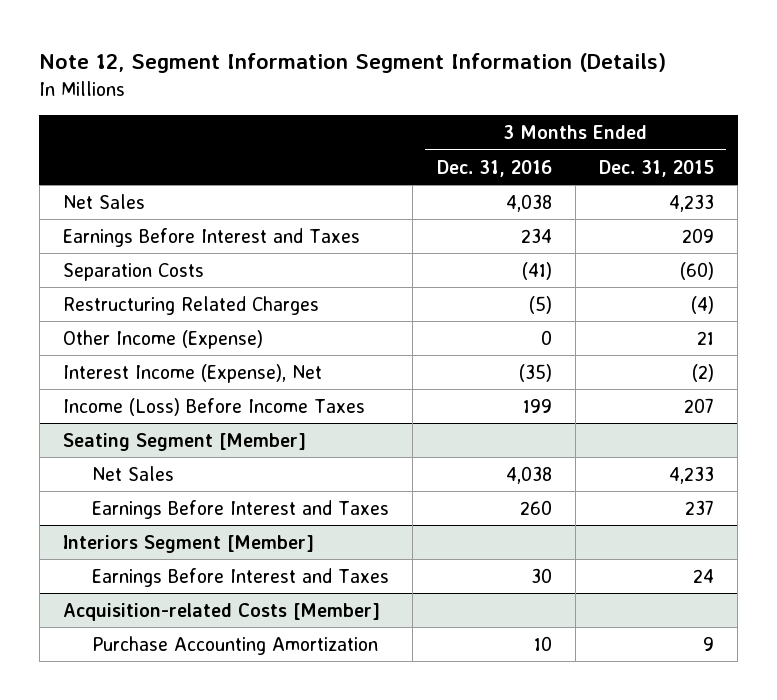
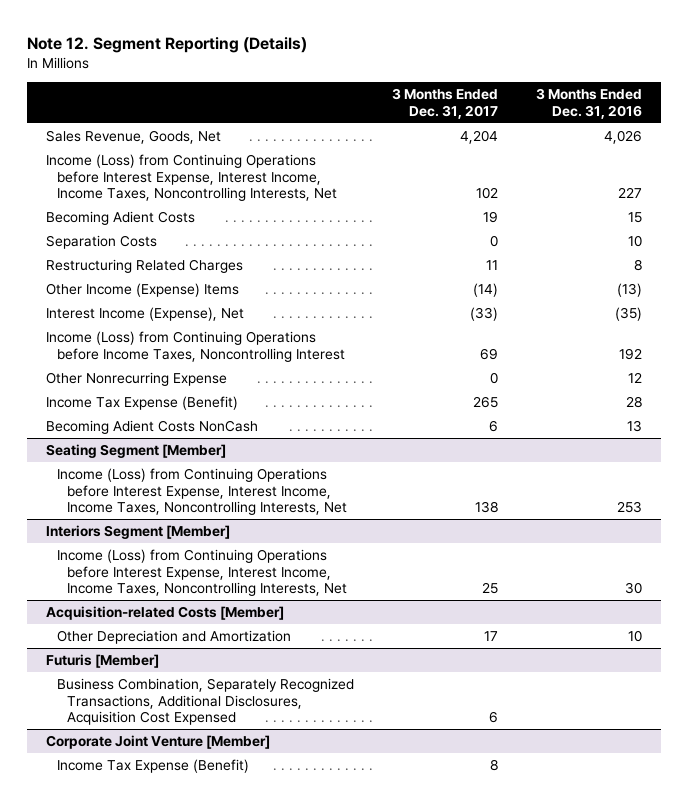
- Note 12, Segment Information Segment Information (Details)
+ Note 12. Segment Reporting (Details)
- | 3 Months Ended Dec. 31, 2016 | 3 Months Ended Dec. 31, 2015
+ | 3 Months Ended Dec. 31, 2017 | 3 Months Ended Dec. 31, 2016
- Net Sales | 4,038 | 4,233
- Earnings Before Interest and Taxes | 234 | 209
- Separation Costs | (41) | (60)
- Restructuring Related Charges | (5) | (4)
- Other Income (Expense) | 0 | 21
+ Sales Revenue, Goods, Net | 4,204 | 4,026
+ Income (Loss) from Continuing Operations before Interest Expense, Interest Income, Income Taxes, Noncontrolling Interests, Net | 102 | 227
+ Becoming Adient Costs | 19 | 15
+ Separation Costs | 0 | 10
+ Restructuring Related Charges | 11 | 8
+ Other Income (Expense) Items | (14) | (13)
- Income (Loss) Before Income Taxes | 199 | 207
+ Income (Loss) from Continuing Operations before Income Taxes, Noncontrolling Interest | 69 | 192
+ Other Nonrecurring Expense | 0 | 12
+ Income Tax Expense (Benefit) | 265 | 28
+ Becoming Adient Costs NonCash | 6 | 13
@ Seating Segment [Member]
- Net Sales | 4,038 | 4,233
- Earnings Before Interest and Taxes | 260 | 237
+ Income (Loss) from Continuing Operations before Interest Expense, Interest Income, Income Taxes, Noncontrolling Interests, Net | 138 | 253
@ Interiors Segment [Member]
- Earnings Before Interest and Taxes | 30 | 24
+ Income (Loss) from Continuing Operations before Interest Expense, Interest Income, Income Taxes, Noncontrolling Interests, Net | 25 | 30
@ Acquisition-related Costs [Member]
- Purchase Accounting Amortization | 10 | 9
+ Other Depreciation and Amortization | 17 | 10
+ Futuris [Member]
+ Business Combination, Separately Recognized Transactions, Additional Disclosures, Acquisition Cost Expensed | 6 |
+ Corporate Joint Venture [Member]
+ Income Tax Expense (Benefit) | 8 |

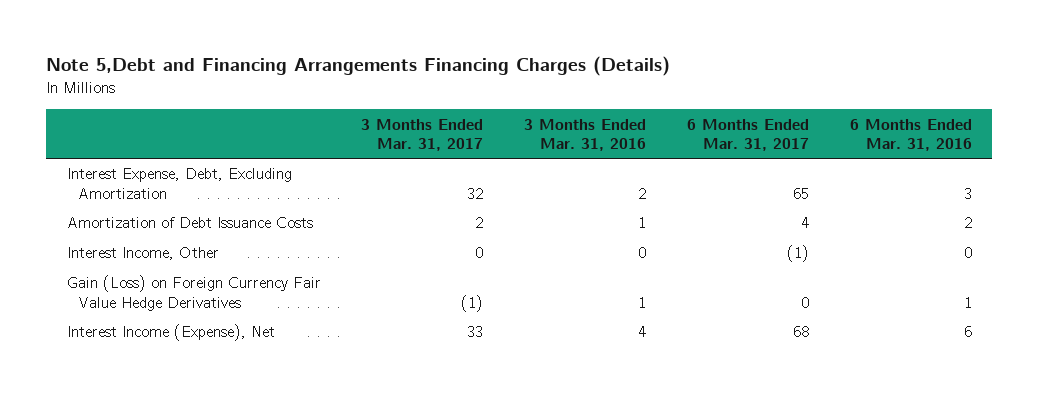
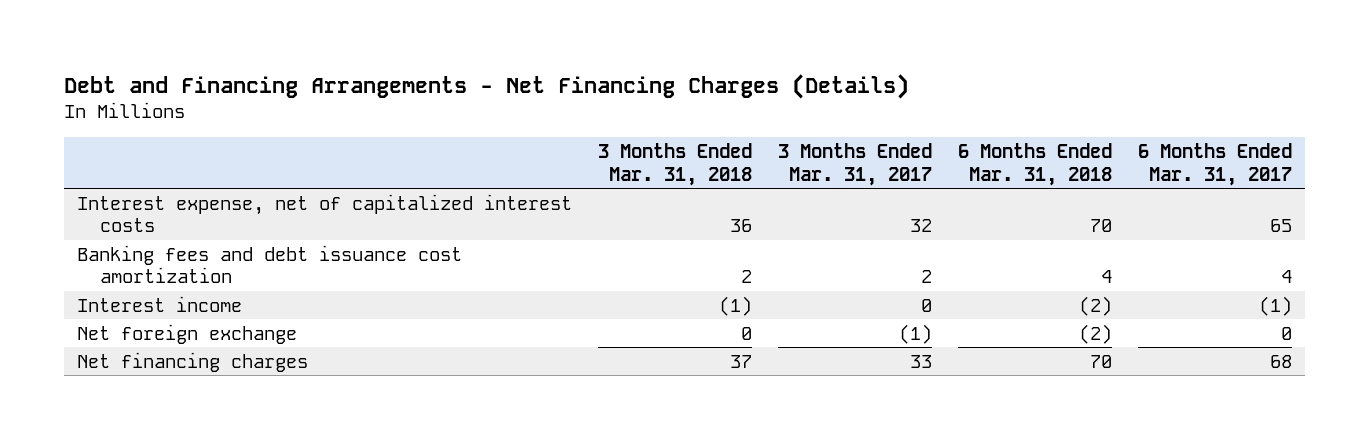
- Note 5,Debt and Financing Arrangements Financing Charges (Details)
+ Debt and Financing Arrangements - Net Financing Charges (Details)
- | 3 Months Ended Mar. 31, 2017 | 3 Months Ended Mar. 31, 2016 | 6 Months Ended Mar. 31, 2017 | 6 Months Ended Mar. 31, 2016
+ | 3 Months Ended Mar. 31, 2018 | 3 Months Ended Mar. 31, 2017 | 6 Months Ended Mar. 31, 2018 | 6 Months Ended Mar. 31, 2017
- Interest Expense, Debt, Excluding Amortization | 32 | 2 | 65 | 3
- Amortization of Debt Issuance Costs | 2 | 1 | 4 | 2
- Interest Income, Other | 0 | 0 | (1) | 0
- Gain (Loss) on Foreign Currency Fair Value Hedge Derivatives | (1) | 1 | 0 | 1
- Interest Income (Expense), Net | 33 | 4 | 68 | 6
+ Interest expense, net of capitalized interest costs | 36 | 32 | 70 | 65
+ Banking fees and debt issuance cost amortization | 2 | 2 | 4 | 4
+ Interest income | (1) | 0 | (2) | (1)
+ Net foreign exchange | 0 | (1) | (2) | 0
+ Net financing charges | 37 | 33 | 70 | 68

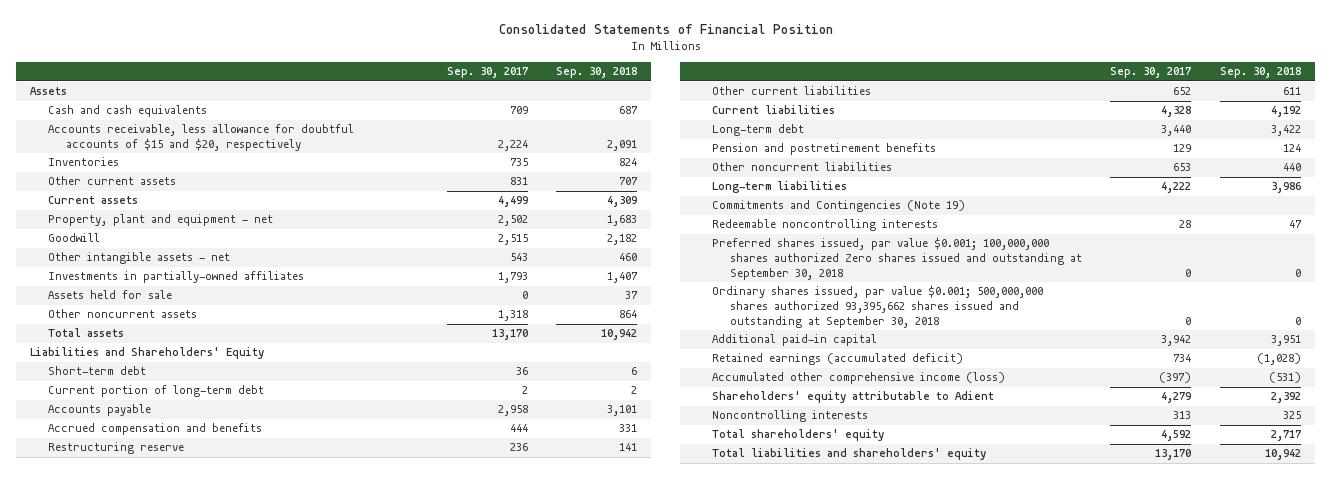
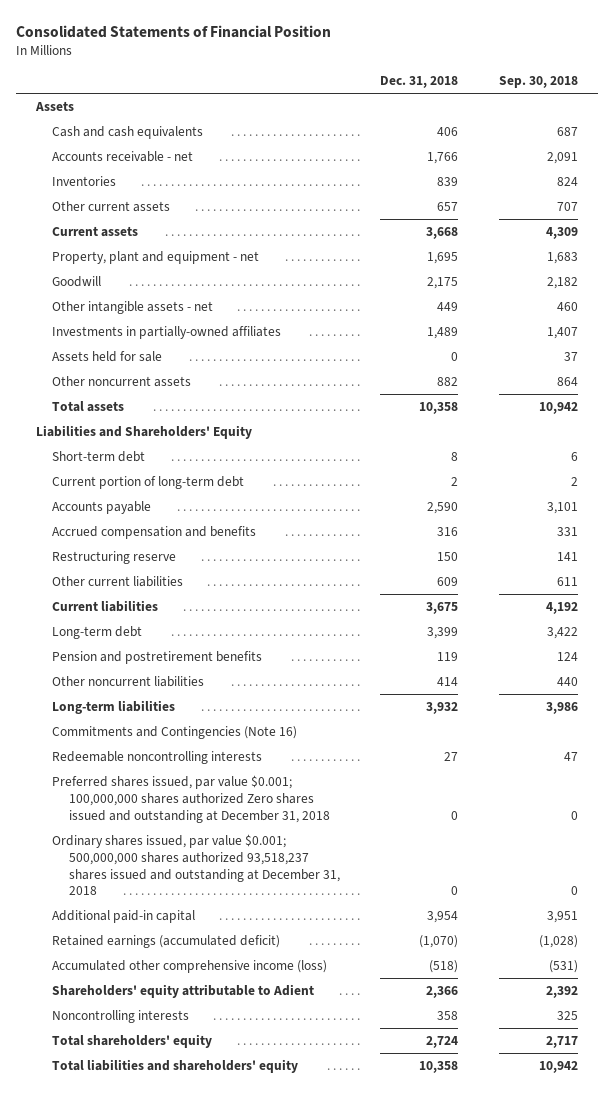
- | Sep. 30, 2017 | Sep. 30, 2018
+ | Dec. 31, 2018 | Sep. 30, 2018
- Accounts receivable, less allowance for doubtful accounts of $15 and $20, respectively | 2,224 | 2,091
+ Accounts receivable - net | 1,766 | 2,091
- Commitments and Contingencies (Note 19)
+ Commitments and Contingencies (Note 16)
- Preferred shares issued, par value $0.001; 100,000,000 shares authorized Zero shares issued and outstanding at September 30, 2018 | 0 | 0
- Ordinary shares issued, par value $0.001; 500,000,000 shares authorized 93,395,662 shares issued and outstanding at September 30, 2018 | 0 | 0
+ Preferred shares issued, par value $0.001; 100,000,000 shares authorized Zero shares issued and outstanding at December 31, 2018 | 0 | 0
+ Ordinary shares issued, par value $0.001; 500,000,000 shares authorized 93,518,237 shares issued and outstanding at December 31, 2018 | 0 | 0

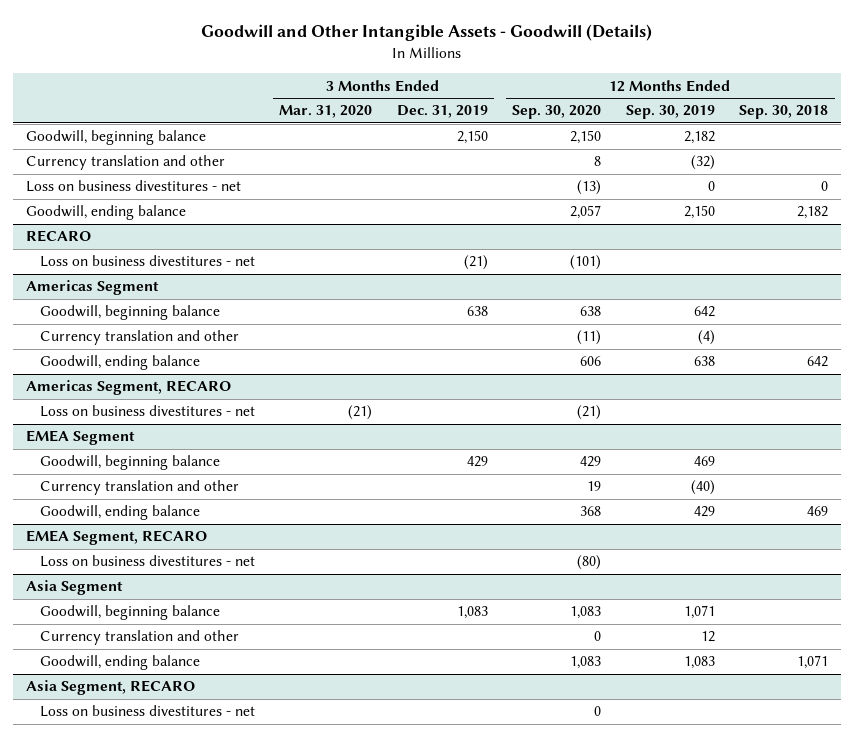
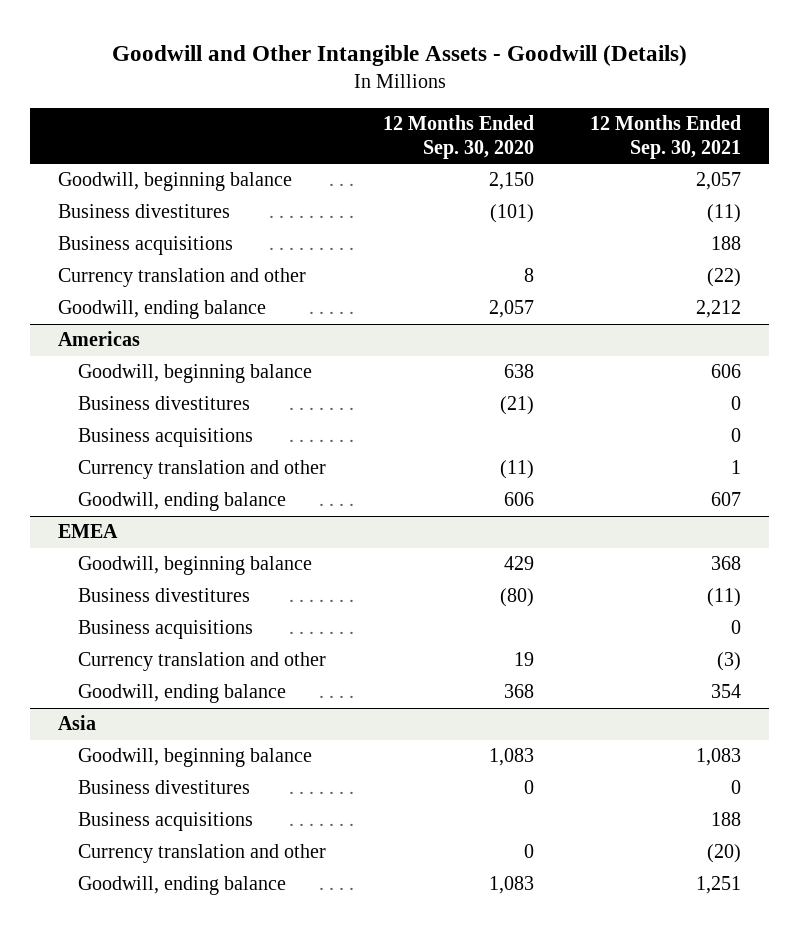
- | 3 Months Ended Mar. 31, 2020 | 3 Months Ended Dec. 31, 2019 | 12 Months Ended Sep. 30, 2020 | 12 Months Ended Sep. 30, 2019 | 12 Months Ended Sep. 30, 2018
+ | 12 Months Ended Sep. 30, 2020 | 12 Months Ended Sep. 30, 2021
+ Business divestitures | (101) | (11)
+ Business acquisitions | | 188
- Loss on business divestitures - net | | | (13) | 0 | 0
- RECARO
- Loss on business divestitures - net | | (21) | (101) | |
- Americas Segment
+ Americas
+ Business divestitures | (21) | 0
+ Business acquisitions | | 0
- Americas Segment, RECARO
- Loss on business divestitures - net | (21) | | (21) | |
- EMEA Segment
+ EMEA
+ Business divestitures | (80) | (11)
+ Business acquisitions | | 0
- EMEA Segment, RECARO
- Loss on business divestitures - net | | | (80) | |
- Asia Segment
+ Asia
+ Business divestitures | 0 | 0
+ Business acquisitions | | 188
- Asia Segment, RECARO
- Loss on business divestitures - net | | | 0 | |

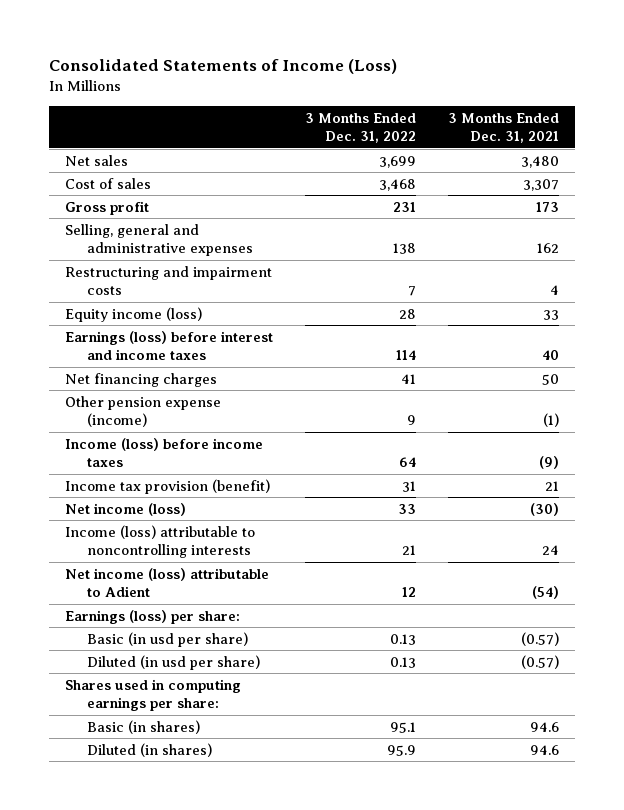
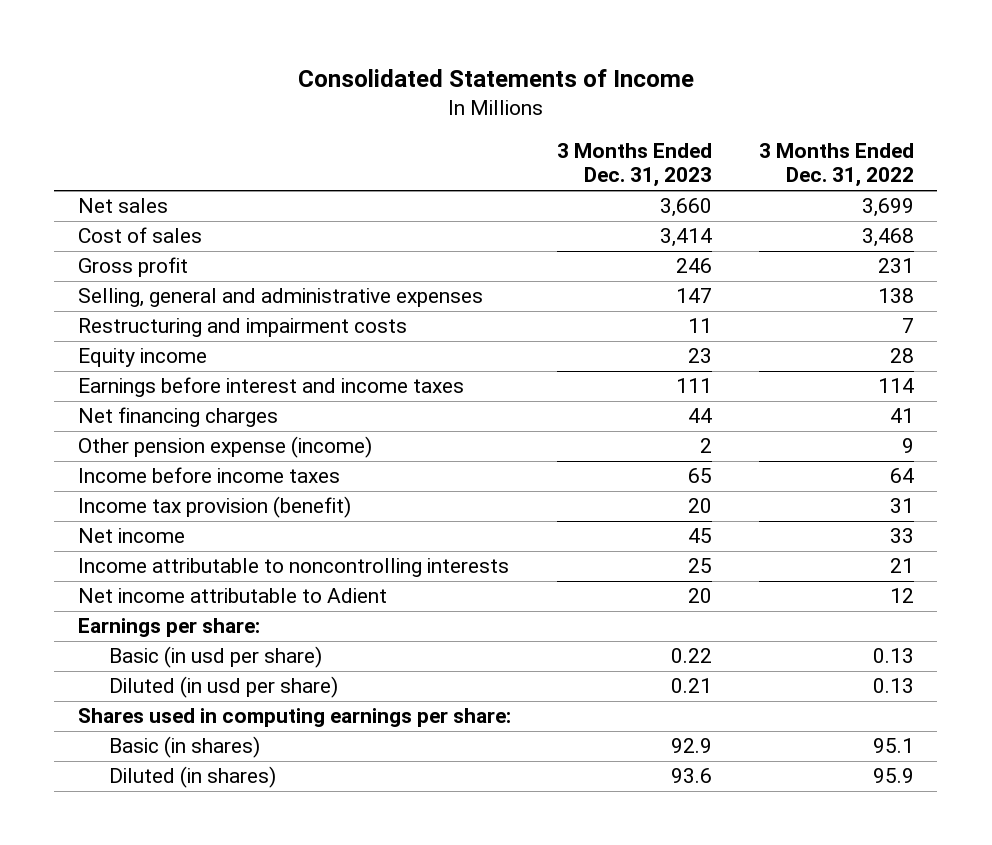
- Consolidated Statements of Income (Loss)
+ Consolidated Statements of Income
- | 3 Months Ended Dec. 31, 2022 | 3 Months Ended Dec. 31, 2021
+ | 3 Months Ended Dec. 31, 2023 | 3 Months Ended Dec. 31, 2022
- Equity income (loss) | 28 | 33
- Earnings (loss) before interest and income taxes | 114 | 40
+ Equity income | 23 | 28
+ Earnings before interest and income taxes | 111 | 114
- Income (loss) before income taxes | 64 | (9)
+ Income before income taxes | 65 | 64
- Net income (loss) | 33 | (30)
- Income (loss) attributable to noncontrolling interests | 21 | 24
- Net income (loss) attributable to Adient | 12 | (54)
- Earnings (loss) per share:
+ Net income | 45 | 33
+ Income attributable to noncontrolling interests | 25 | 21
+ Net income attributable to Adient | 20 | 12
+ Earnings per share:

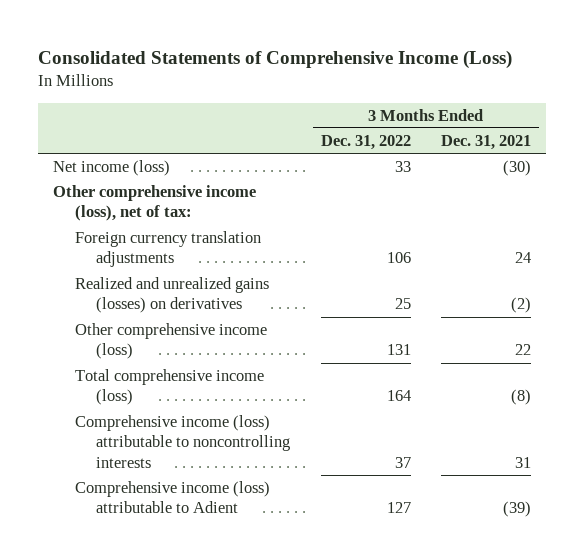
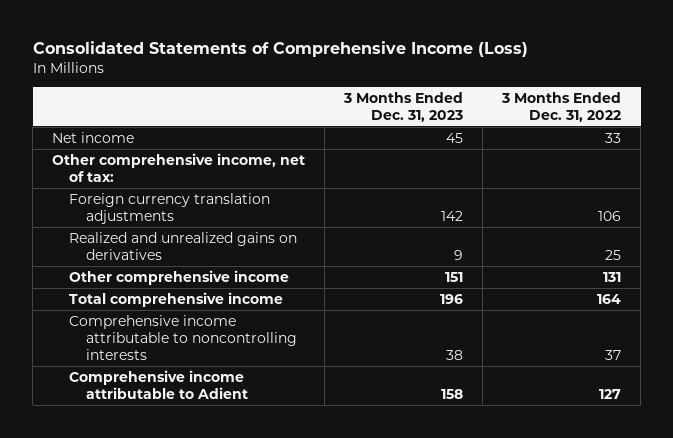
- | 3 Months Ended Dec. 31, 2022 | 3 Months Ended Dec. 31, 2021
+ | 3 Months Ended Dec. 31, 2023 | 3 Months Ended Dec. 31, 2022
- Net income (loss) | 33 | (30)
- Other comprehensive income (loss), net of tax:
+ Net income | 45 | 33
+ Other comprehensive income, net of tax:
- Realized and unrealized gains (losses) on derivatives | 25 | (2)
- Other comprehensive income (loss) | 131 | 22
- Total comprehensive income (loss) | 164 | (8)
- Comprehensive income (loss) attributable to noncontrolling interests | 37 | 31
- Comprehensive income (loss) attributable to Adient | 127 | (39)
+ Realized and unrealized gains on derivatives | 9 | 25
+ Other comprehensive income | 151 | 131
+ Total comprehensive income | 196 | 164
+ Comprehensive income attributable to noncontrolling interests | 38 | 37
+ Comprehensive income attributable to Adient | 158 | 127

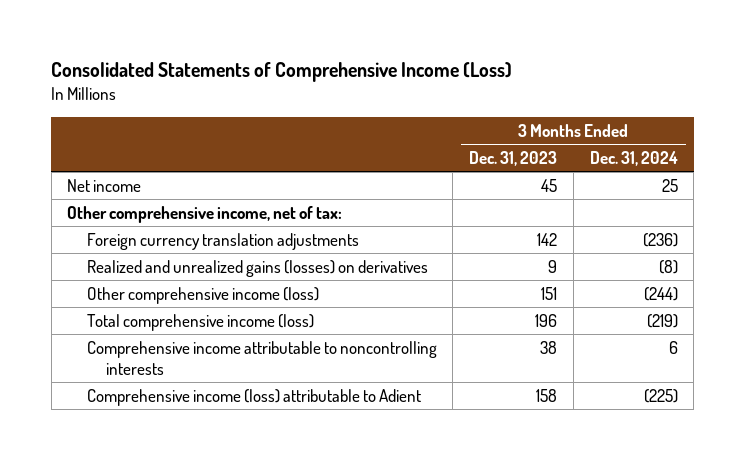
- | 3 Months Ended Dec. 31, 2023 | 3 Months Ended Dec. 31, 2022
+ | 3 Months Ended Dec. 31, 2023 | 3 Months Ended Dec. 31, 2024
- Realized and unrealized gains on derivatives | 9 | 25
- Other comprehensive income | 151 | 131
- Total comprehensive income | 196 | 164
+ Realized and unrealized gains (losses) on derivatives | 9 | (8)
+ Other comprehensive income (loss) | 151 | (244)
+ Total comprehensive income (loss) | 196 | (219)
- Comprehensive income attributable to Adient | 158 | 127
+ Comprehensive income (loss) attributable to Adient | 158 | (225)

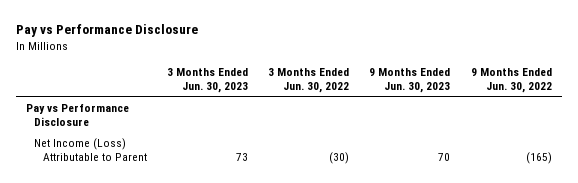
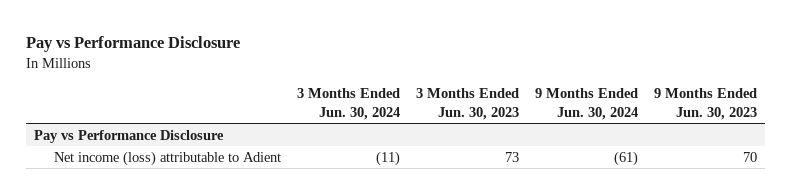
- | 3 Months Ended Jun. 30, 2023 | 3 Months Ended Jun. 30, 2022 | 9 Months Ended Jun. 30, 2023 | 9 Months Ended Jun. 30, 2022
+ | 3 Months Ended Jun. 30, 2024 | 3 Months Ended Jun. 30, 2023 | 9 Months Ended Jun. 30, 2024 | 9 Months Ended Jun. 30, 2023
- Net Income (Loss) Attributable to Parent | 73 | (30) | 70 | (165)
+ Net income (loss) attributable to Adient | (11) | 73 | (61) | 70

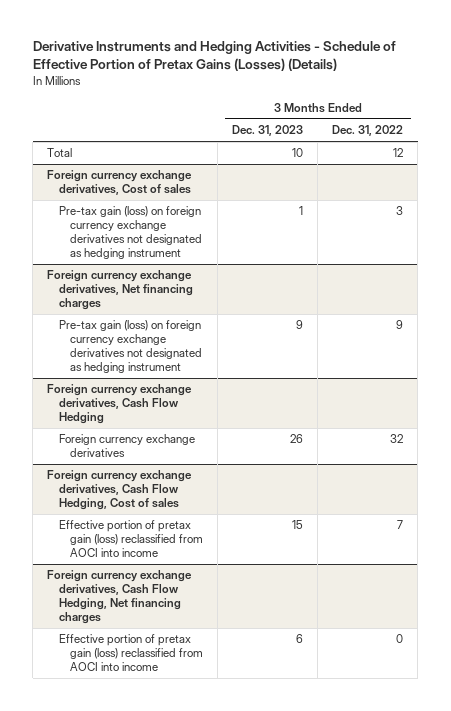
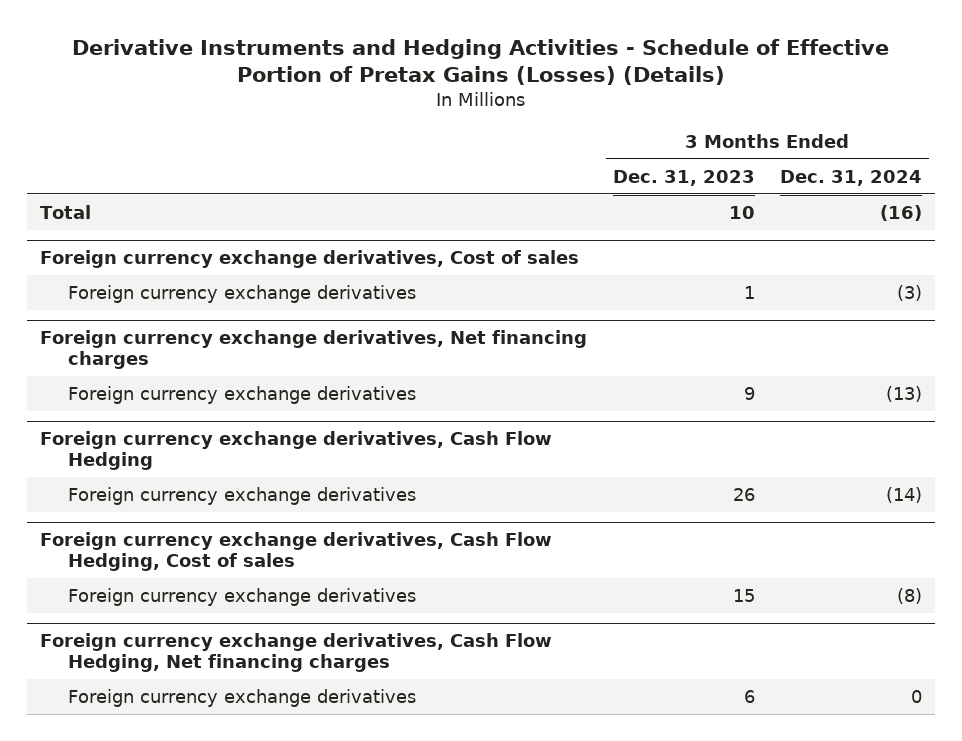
- | 3 Months Ended Dec. 31, 2023 | 3 Months Ended Dec. 31, 2022
+ | 3 Months Ended Dec. 31, 2023 | 3 Months Ended Dec. 31, 2024
@ Foreign currency exchange derivatives, Cost of sales
- Pre-tax gain (loss) on foreign currency exchange derivatives not designated as hedging instrument | 1 | 3
+ Foreign currency exchange derivatives | 1 | (3)
@ Foreign currency exchange derivatives, Net financing charges
- Pre-tax gain (loss) on foreign currency exchange derivatives not designated as hedging instrument | 9 | 9
+ Foreign currency exchange derivatives | 9 | (13)
@ Foreign currency exchange derivatives, Cash Flow Hedging, Cost of sales
- Effective portion of pretax gain (loss) reclassified from AOCI into income | 15 | 7
+ Foreign currency exchange derivatives | 15 | (8)
@ Foreign currency exchange derivatives, Cash Flow Hedging, Net financing charges
- Effective portion of pretax gain (loss) reclassified from AOCI into income | 6 | 0
+ Foreign currency exchange derivatives | 6 | 0

